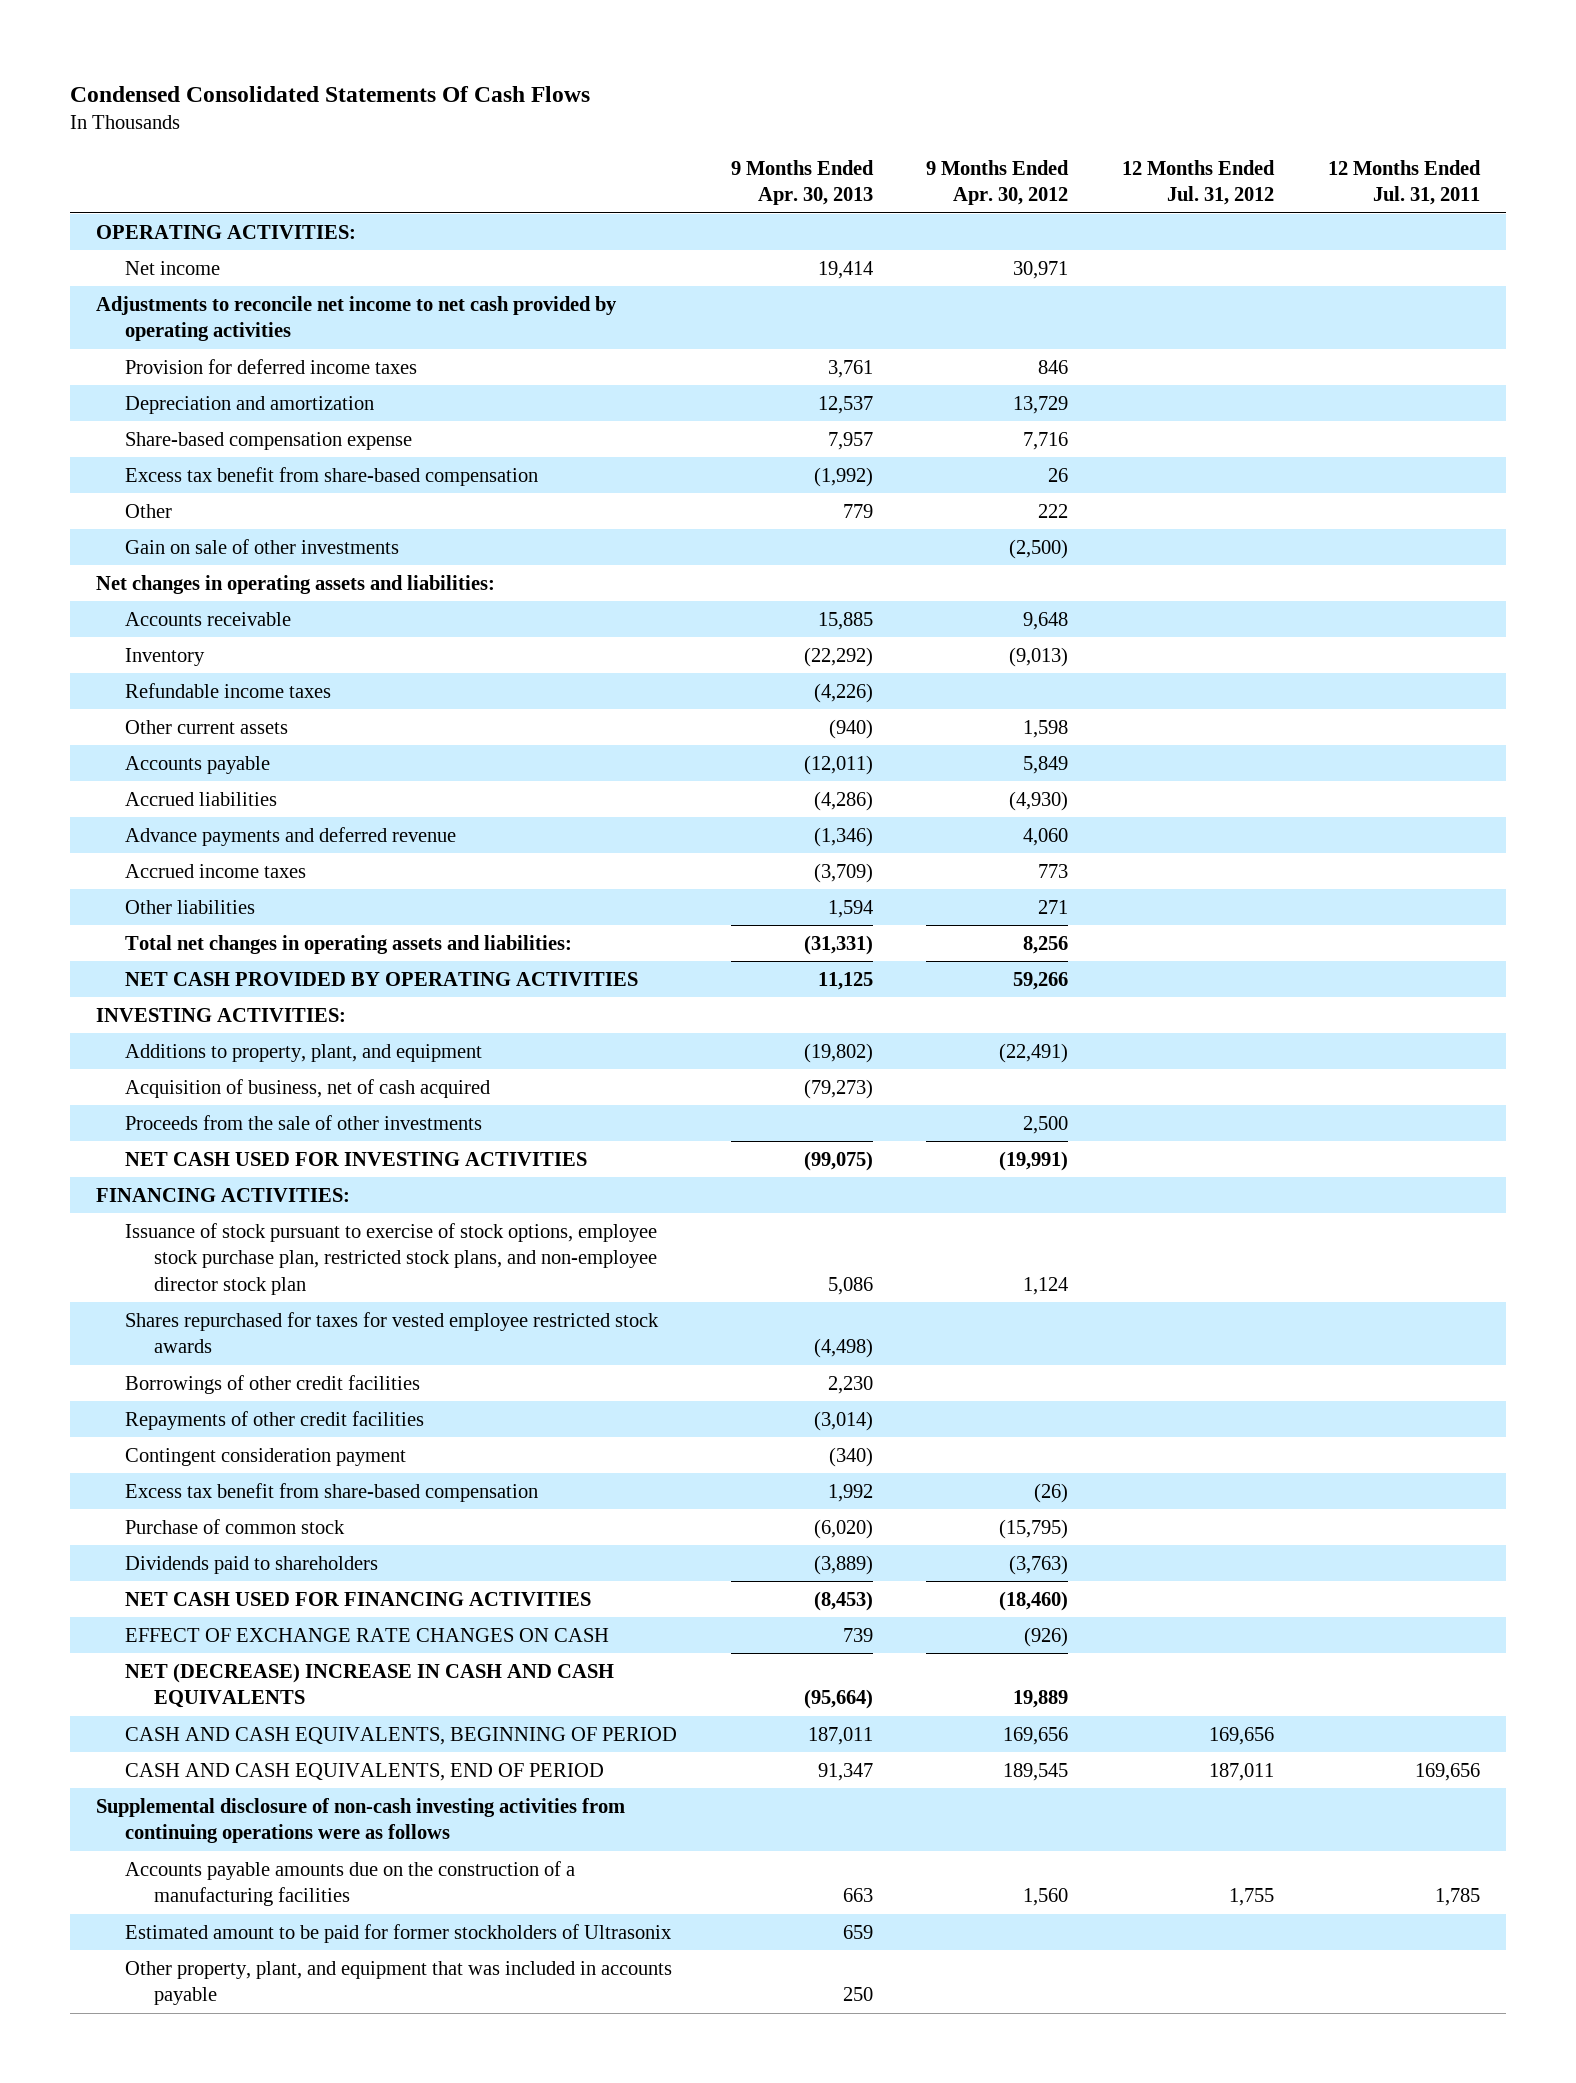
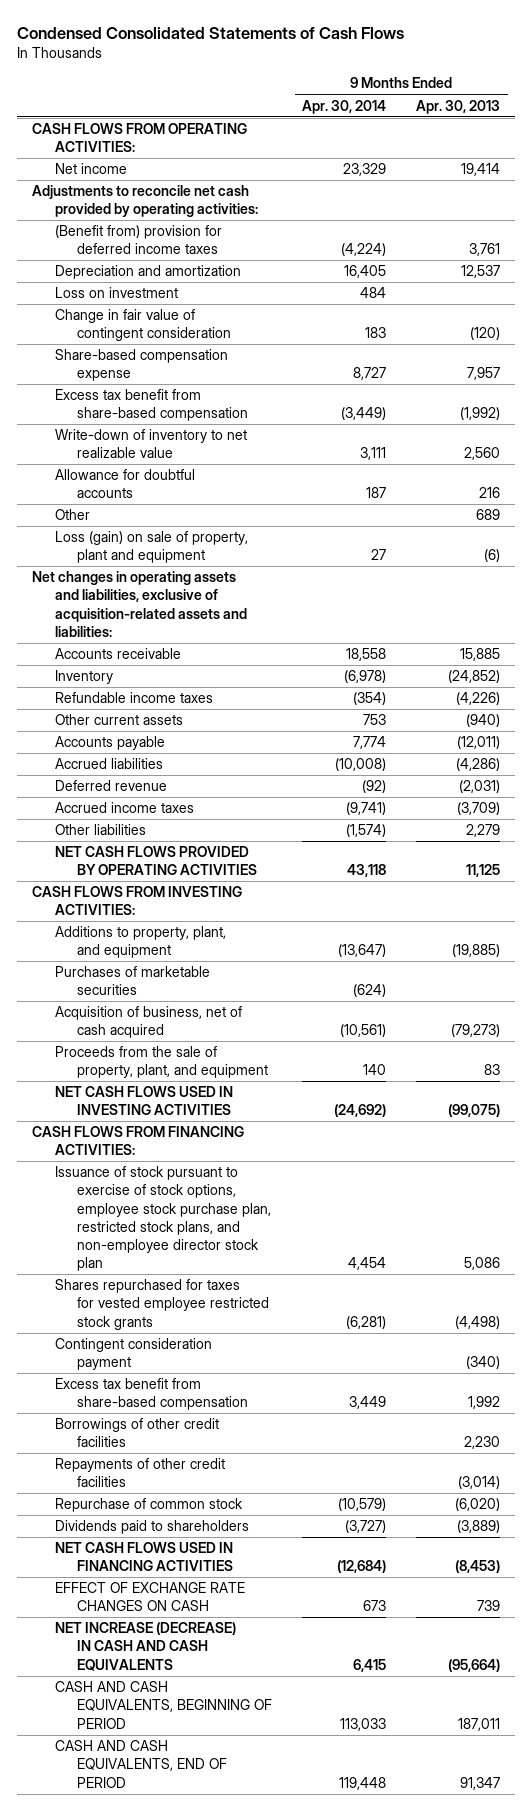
- Condensed Consolidated Statements Of Cash Flows
+ Condensed Consolidated Statements of Cash Flows
- | 9 Months Ended Apr. 30, 2013 | 9 Months Ended Apr. 30, 2012 | 12 Months Ended Jul. 31, 2012 | 12 Months Ended Jul. 31, 2011
+ | 9 Months Ended Apr. 30, 2014 | 9 Months Ended Apr. 30, 2013
- OPERATING ACTIVITIES:
+ CASH FLOWS FROM OPERATING ACTIVITIES:
- Adjustments to reconcile net income to net cash provided by operating activities
- Provision for deferred income taxes | 3,761 | 846 | |
+ Adjustments to reconcile net cash provided by operating activities:
+ (Benefit from) provision for deferred income taxes | (4,224) | 3,761
+ Loss on investment | 484 |
+ Change in fair value of contingent consideration | 183 | (120)
- Other | 779 | 222 | |
- Gain on sale of other investments | | (2,500) | |
- Net changes in operating assets and liabilities:
+ Write-down of inventory to net realizable value | 3,111 | 2,560
+ Allowance for doubtful accounts | 187 | 216
+ Other | | 689
+ Loss (gain) on sale of property, plant and equipment | 27 | (6)
+ Net changes in operating assets and liabilities, exclusive of acquisition-related assets and liabilities:
- Inventory | (22,292) | (9,013) | |
+ Inventory | (6,978) | (24,852)
- Advance payments and deferred revenue | (1,346) | 4,060 | |
+ Deferred revenue | (92) | (2,031)
- Other liabilities | 1,594 | 271 | |
- Total net changes in operating assets and liabilities: | (31,331) | 8,256 | |
- NET CASH PROVIDED BY OPERATING ACTIVITIES | 11,125 | 59,266 | |
- INVESTING ACTIVITIES:
- Additions to property, plant, and equipment | (19,802) | (22,491) | |
+ Other liabilities | (1,574) | 2,279
+ NET CASH FLOWS PROVIDED BY OPERATING ACTIVITIES | 43,118 | 11,125
+ CASH FLOWS FROM INVESTING ACTIVITIES:
+ Additions to property, plant, and equipment | (13,647) | (19,885)
+ Purchases of marketable securities | (624) |
- Proceeds from the sale of other investments | | 2,500 | |
- NET CASH USED FOR INVESTING ACTIVITIES | (99,075) | (19,991) | |
- FINANCING ACTIVITIES:
+ Proceeds from the sale of property, plant, and equipment | 140 | 83
+ NET CASH FLOWS USED IN INVESTING ACTIVITIES | (24,692) | (99,075)
+ CASH FLOWS FROM FINANCING ACTIVITIES:
- Shares repurchased for taxes for vested employee restricted stock awards | (4,498) | | |
+ Shares repurchased for taxes for vested employee restricted stock grants | (6,281) | (4,498)
- Purchase of common stock | (6,020) | (15,795) | |
moved down: Borrowings of other credit facilities | | 2,230
moved down: Repayments of other credit facilities | | (3,014)
+ Repurchase of common stock | (10,579) | (6,020)
- NET CASH USED FOR FINANCING ACTIVITIES | (8,453) | (18,460) | |
+ NET CASH FLOWS USED IN FINANCING ACTIVITIES | (12,684) | (8,453)
- NET (DECREASE) INCREASE IN CASH AND CASH EQUIVALENTS | (95,664) | 19,889 | |
+ NET INCREASE (DECREASE) IN CASH AND CASH EQUIVALENTS | 6,415 | (95,664)
- Supplemental disclosure of non-cash investing activities from continuing operations were as follows
- Accounts payable amounts due on the construction of a manufacturing facilities | 663 | 1,560 | 1,755 | 1,785
- Estimated amount to be paid for former stockholders of Ultrasonix | 659 | | |
- Other property, plant, and equipment that was included in accounts payable | 250 | | |

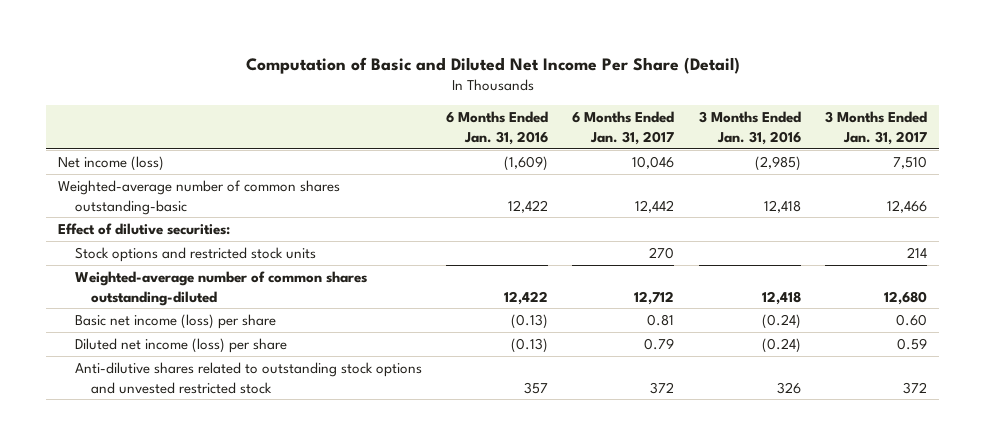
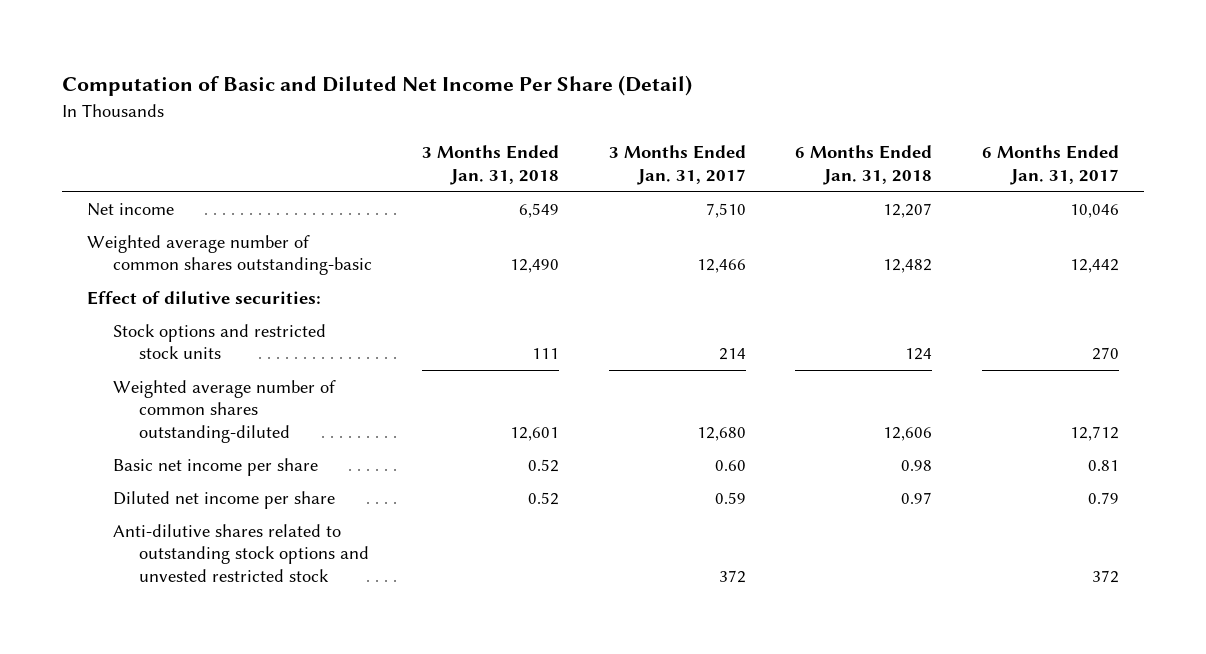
- | 6 Months Ended Jan. 31, 2016 | 6 Months Ended Jan. 31, 2017 | 3 Months Ended Jan. 31, 2016 | 3 Months Ended Jan. 31, 2017
+ | 3 Months Ended Jan. 31, 2018 | 3 Months Ended Jan. 31, 2017 | 6 Months Ended Jan. 31, 2018 | 6 Months Ended Jan. 31, 2017
- Net income (loss) | (1,609) | 10,046 | (2,985) | 7,510
- Weighted-average number of common shares outstanding-basic | 12,422 | 12,442 | 12,418 | 12,466
+ Net income | 6,549 | 7,510 | 12,207 | 10,046
+ Weighted average number of common shares outstanding-basic | 12,490 | 12,466 | 12,482 | 12,442
- Weighted-average number of common shares outstanding-diluted | 12,422 | 12,712 | 12,418 | 12,680
- Basic net income (loss) per share | (0.13) | 0.81 | (0.24) | 0.60
- Diluted net income (loss) per share | (0.13) | 0.79 | (0.24) | 0.59
+ Weighted average number of common shares outstanding-diluted | 12,601 | 12,680 | 12,606 | 12,712
+ Basic net income per share | 0.52 | 0.60 | 0.98 | 0.81
+ Diluted net income per share | 0.52 | 0.59 | 0.97 | 0.79

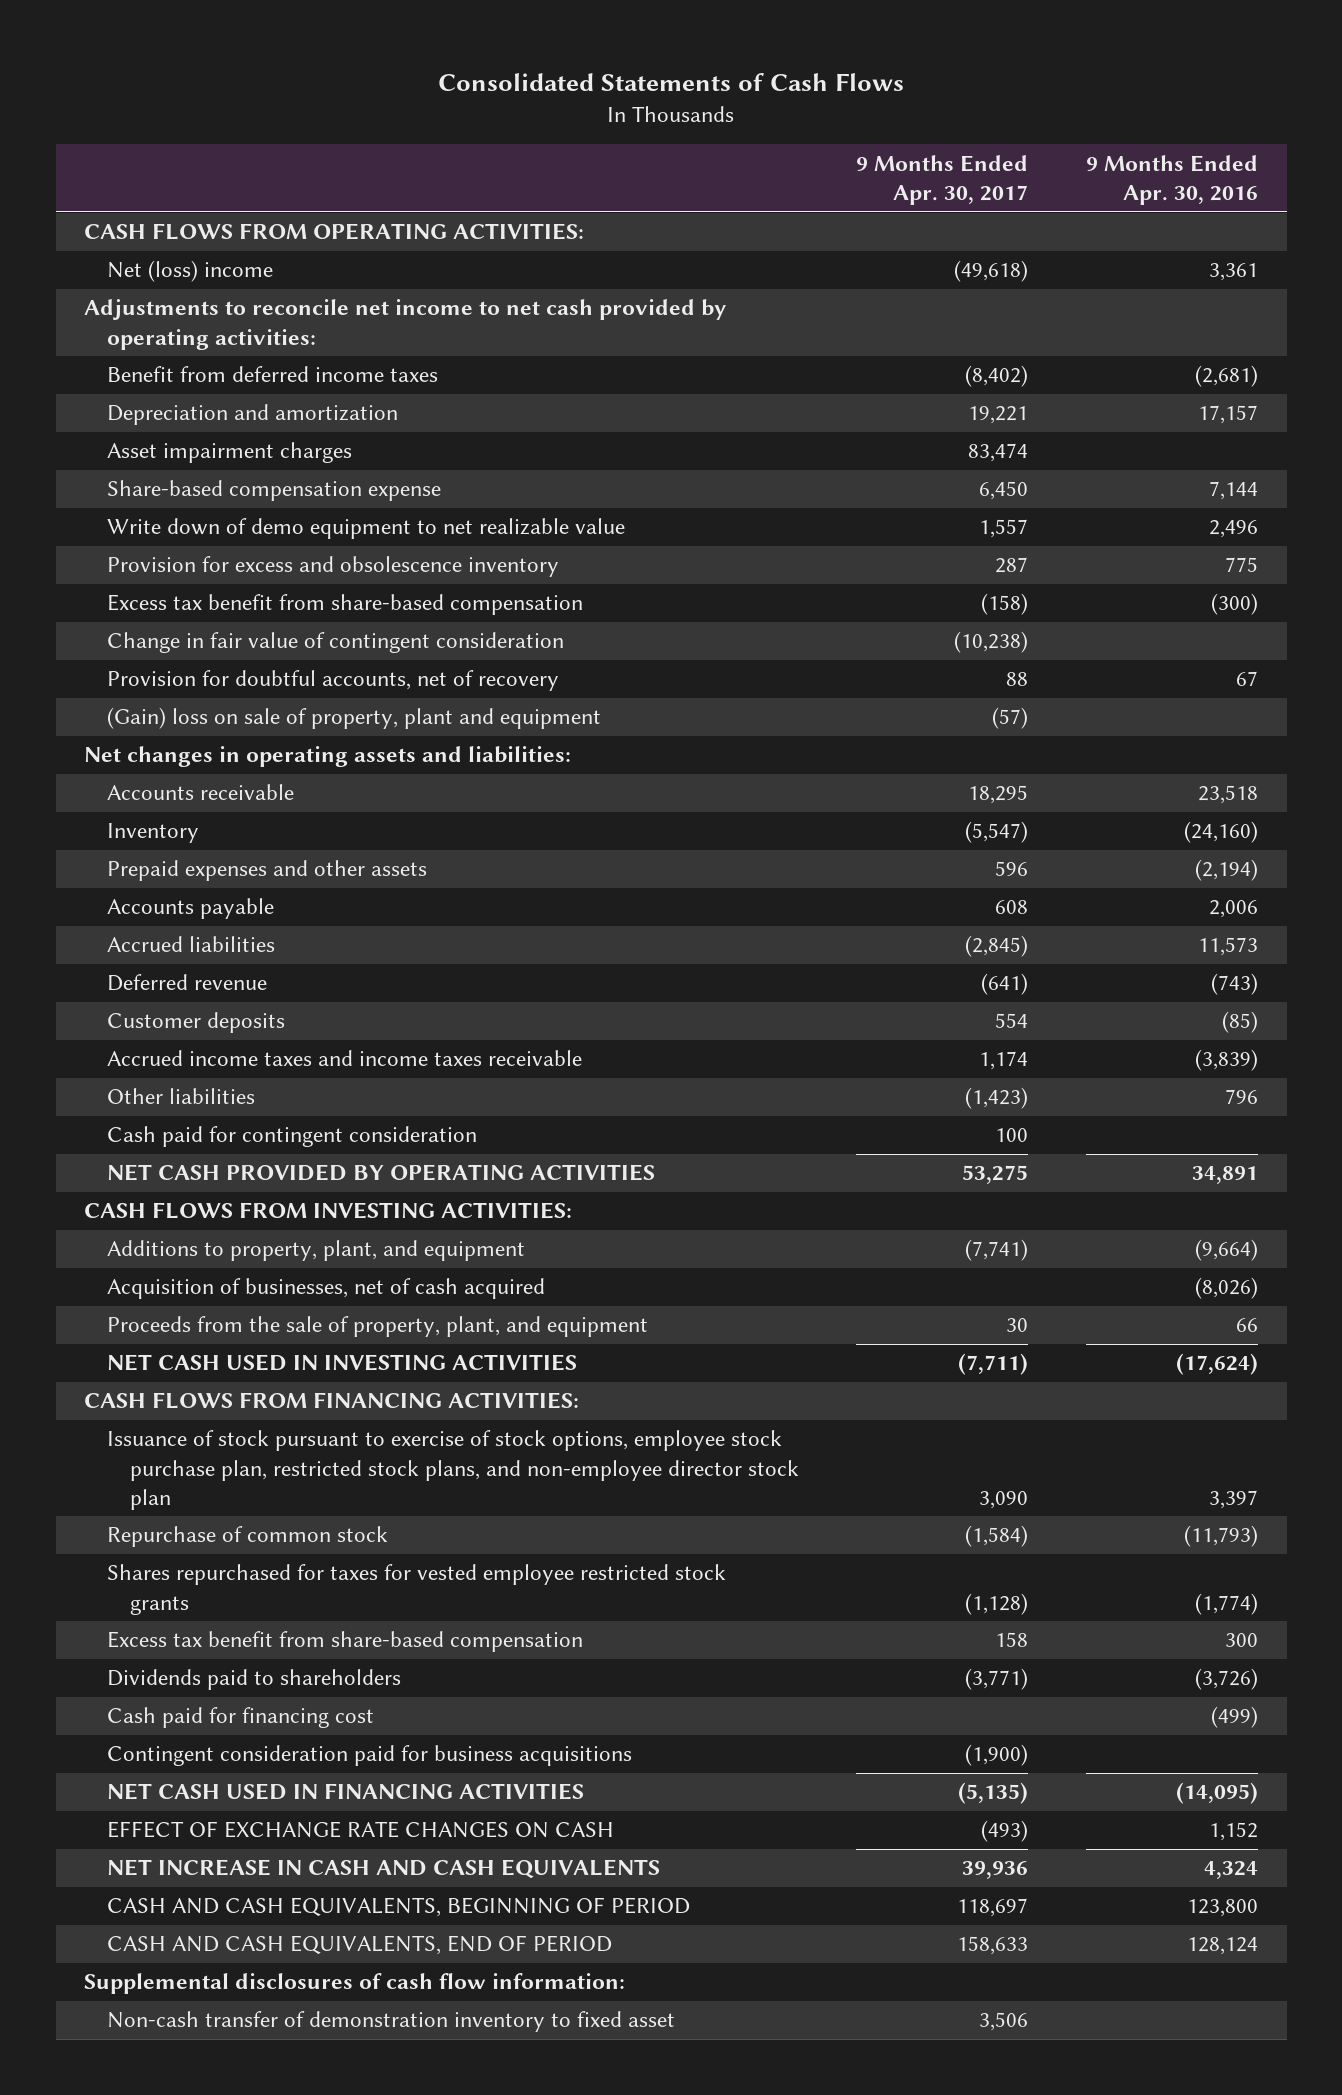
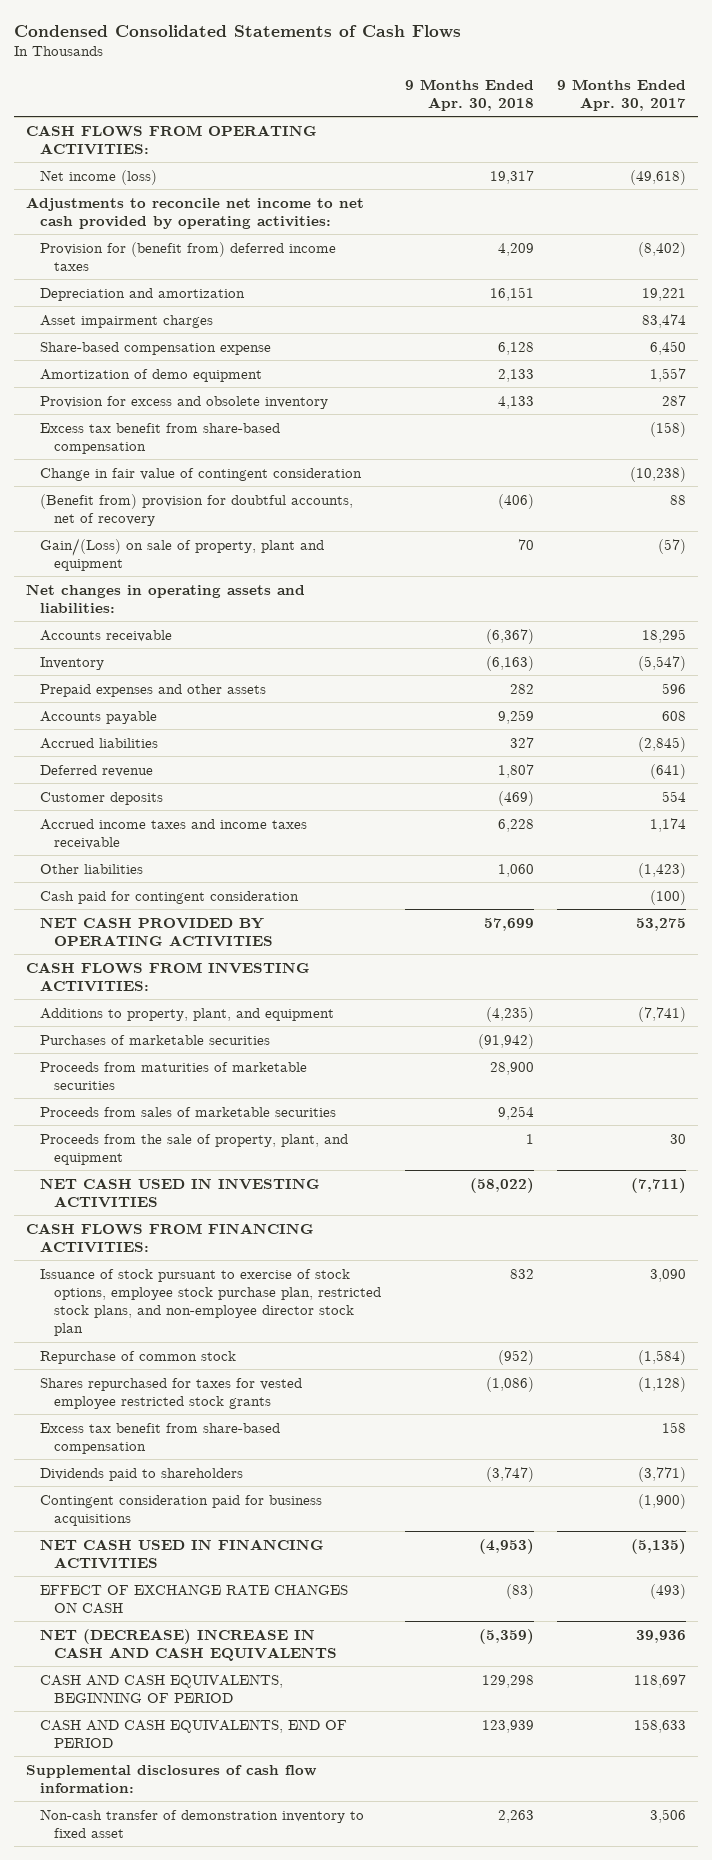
- Consolidated Statements of Cash Flows
+ Condensed Consolidated Statements of Cash Flows
- | 9 Months Ended Apr. 30, 2017 | 9 Months Ended Apr. 30, 2016
+ | 9 Months Ended Apr. 30, 2018 | 9 Months Ended Apr. 30, 2017
- Net (loss) income | (49,618) | 3,361
+ Net income (loss) | 19,317 | (49,618)
- Benefit from deferred income taxes | (8,402) | (2,681)
+ Provision for (benefit from) deferred income taxes | 4,209 | (8,402)
- Write down of demo equipment to net realizable value | 1,557 | 2,496
- Provision for excess and obsolescence inventory | 287 | 775
+ Amortization of demo equipment | 2,133 | 1,557
+ Provision for excess and obsolete inventory | 4,133 | 287
- Provision for doubtful accounts, net of recovery | 88 | 67
- (Gain) loss on sale of property, plant and equipment | (57) |
+ (Benefit from) provision for doubtful accounts, net of recovery | (406) | 88
+ Gain/(Loss) on sale of property, plant and equipment | 70 | (57)
- Cash paid for contingent consideration | 100 |
+ Cash paid for contingent consideration | | (100)
- Acquisition of businesses, net of cash acquired | | (8,026)
+ Purchases of marketable securities | (91,942) |
+ Proceeds from maturities of marketable securities | 28,900 |
+ Proceeds from sales of marketable securities | 9,254 |
- Cash paid for financing cost | | (499)
- NET INCREASE IN CASH AND CASH EQUIVALENTS | 39,936 | 4,324
+ NET (DECREASE) INCREASE IN CASH AND CASH EQUIVALENTS | (5,359) | 39,936

